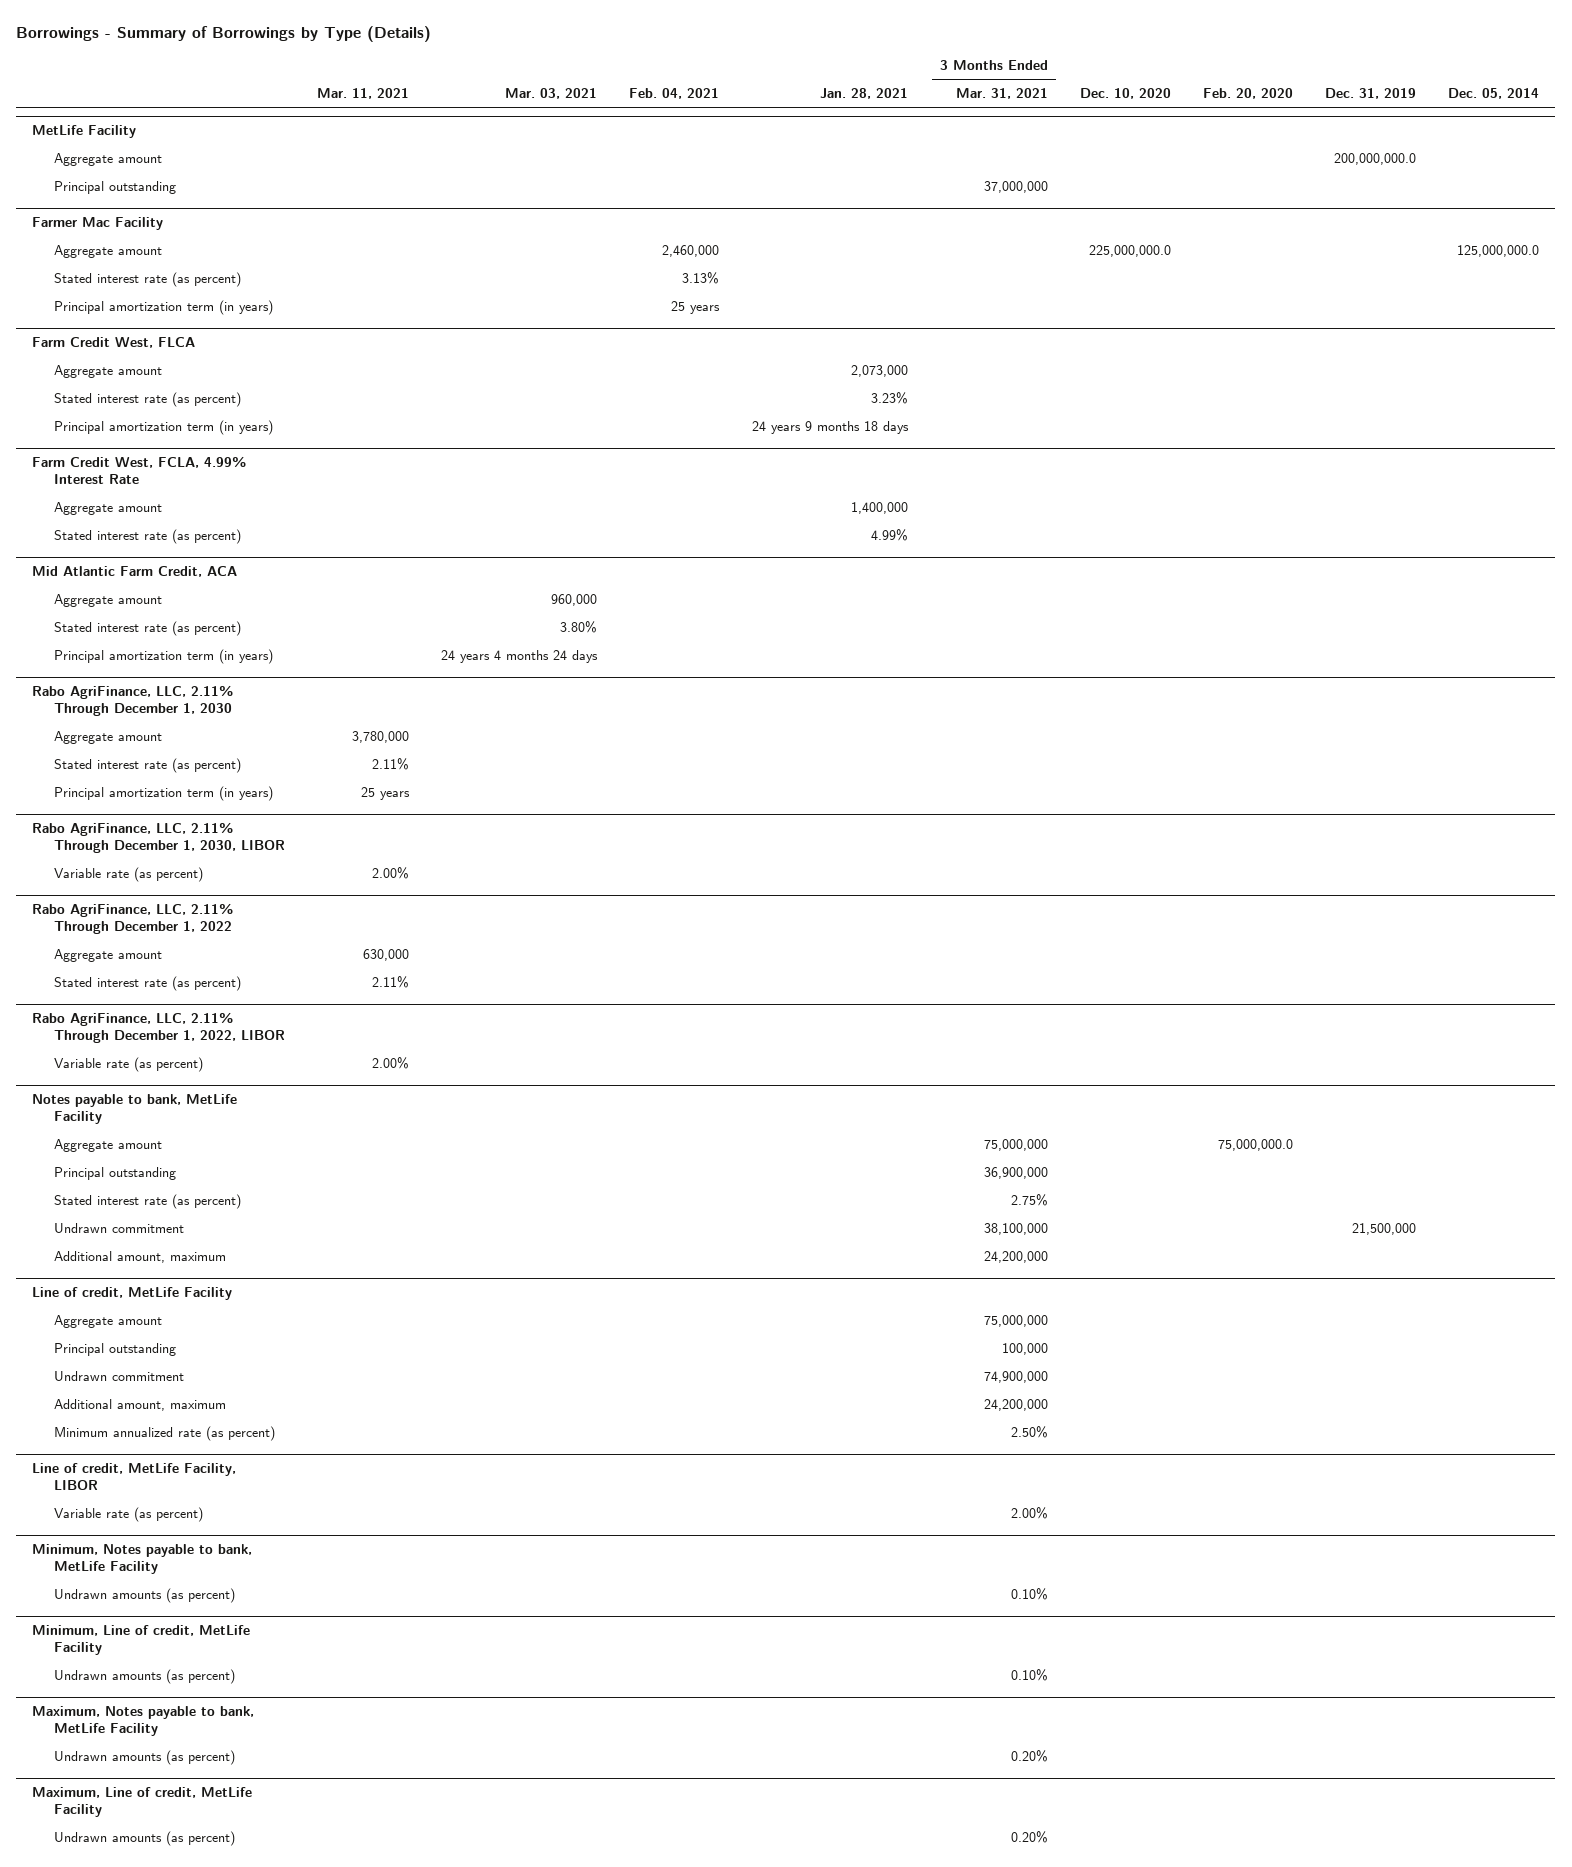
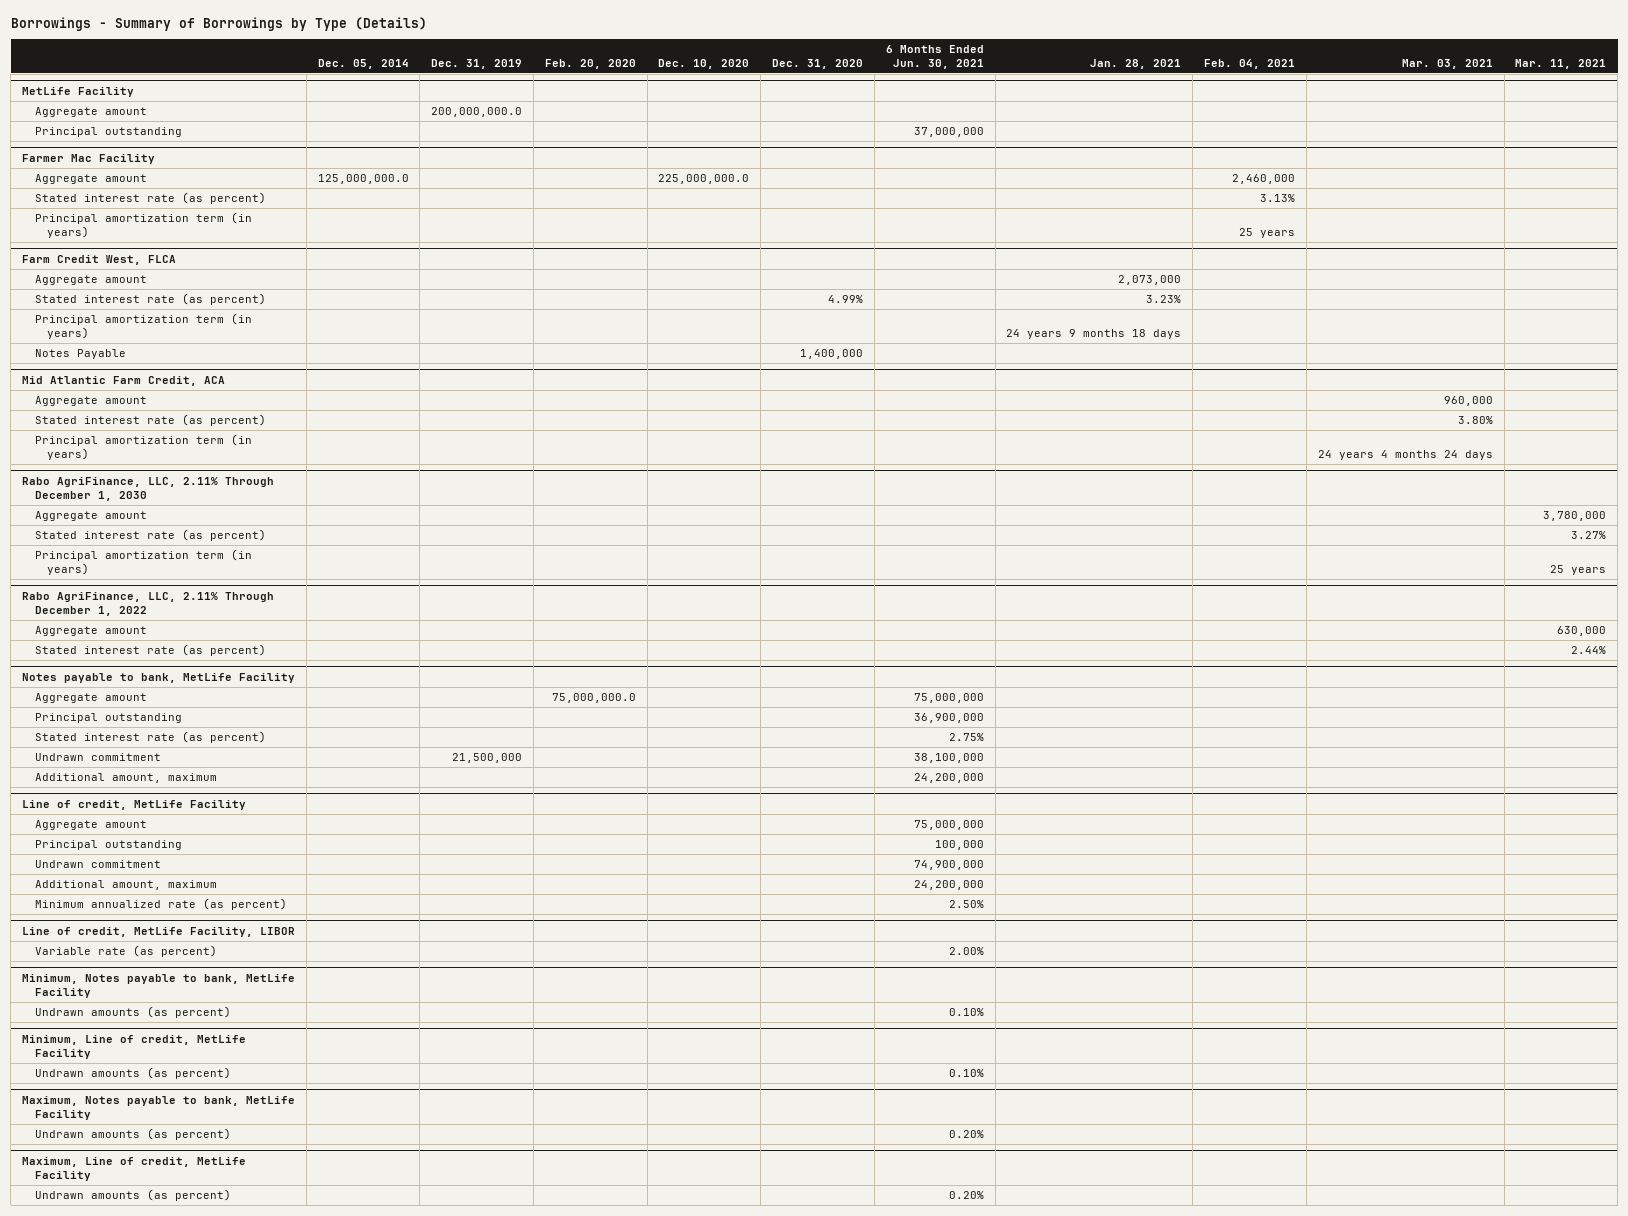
- | Mar. 11, 2021 | Mar. 03, 2021 | Feb. 04, 2021 | Jan. 28, 2021 | 3 Months Ended Mar. 31, 2021 | Dec. 10, 2020 | Feb. 20, 2020 | Dec. 31, 2019 | Dec. 05, 2014
+ | Dec. 05, 2014 | Dec. 31, 2019 | Feb. 20, 2020 | Dec. 10, 2020 | Dec. 31, 2020 | 6 Months Ended Jun. 30, 2021 | Jan. 28, 2021 | Feb. 04, 2021 | Mar. 03, 2021 | Mar. 11, 2021
- Farm Credit West, FCLA, 4.99% Interest Rate
- Aggregate amount | | | | 1,400,000 | | | | |
- Stated interest rate (as percent) | | | | 4.99% | | | | |
@ Farm Credit West, FLCA
+ Notes Payable | | | | | 1,400,000 | | | | |
@ Rabo AgriFinance, LLC, 2.11% Through December 1, 2030
- Stated interest rate (as percent) | 2.11% | | | | | | | |
+ Stated interest rate (as percent) | | | | | | | | | | 3.27%
- Rabo AgriFinance, LLC, 2.11% Through December 1, 2030, LIBOR
- Variable rate (as percent) | 2.00% | | | | | | | |
@ Rabo AgriFinance, LLC, 2.11% Through December 1, 2022
- Stated interest rate (as percent) | 2.11% | | | | | | | |
- Rabo AgriFinance, LLC, 2.11% Through December 1, 2022, LIBOR
- Variable rate (as percent) | 2.00% | | | | | | | |
@ Rabo AgriFinance, LLC, 2.11% Through December 1, 2022
+ Stated interest rate (as percent) | | | | | | | | | | 2.44%

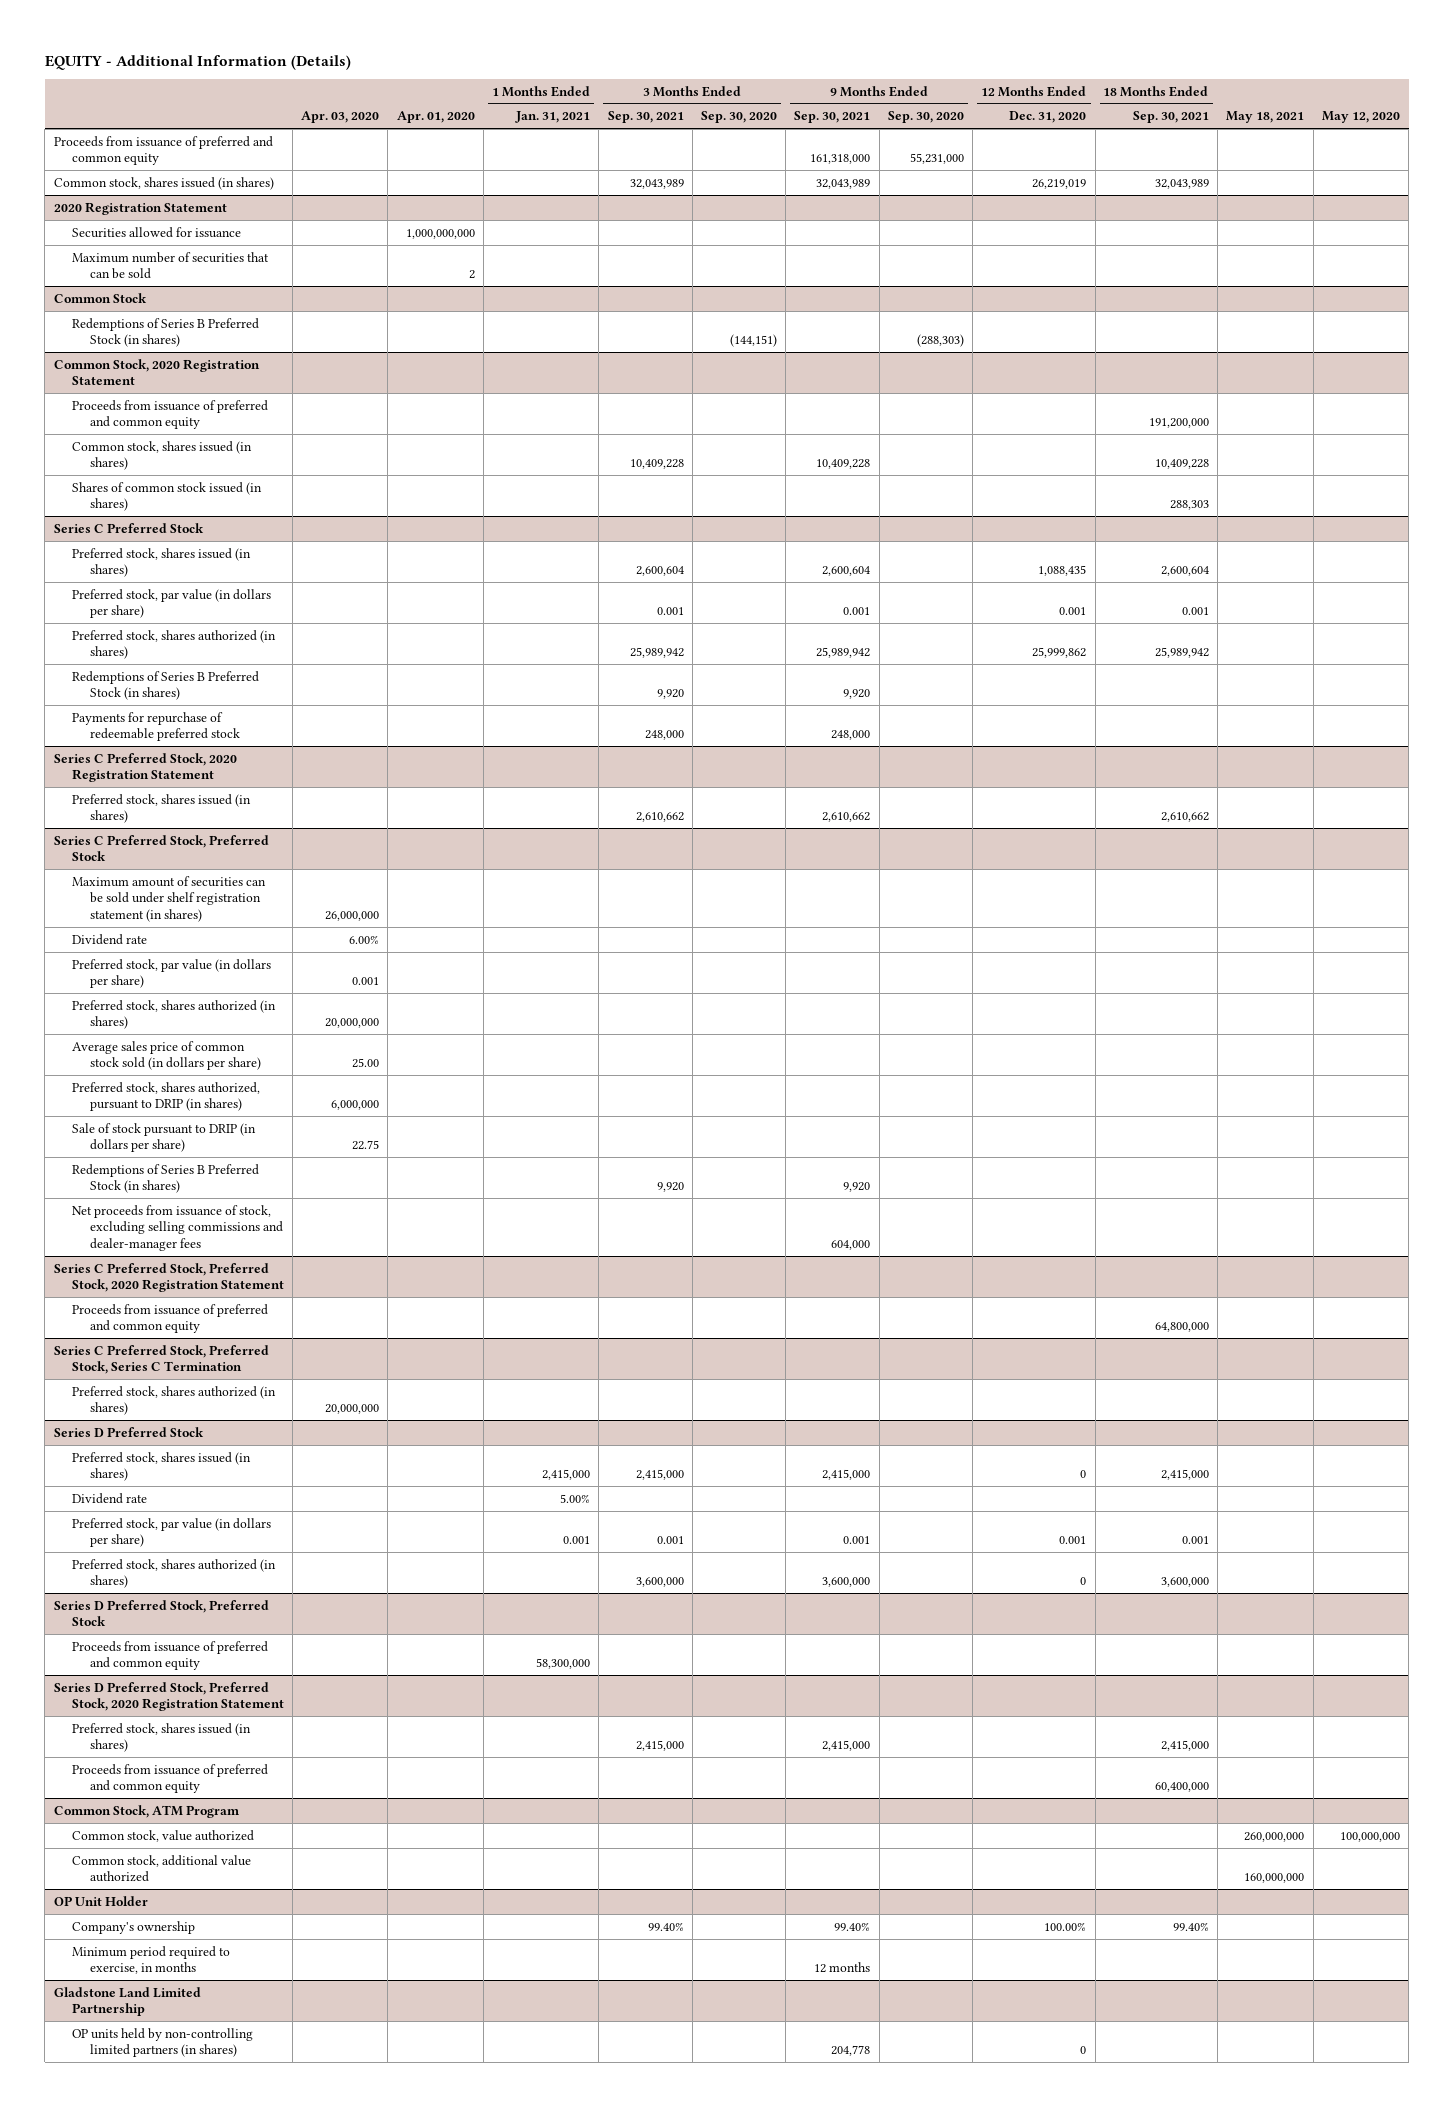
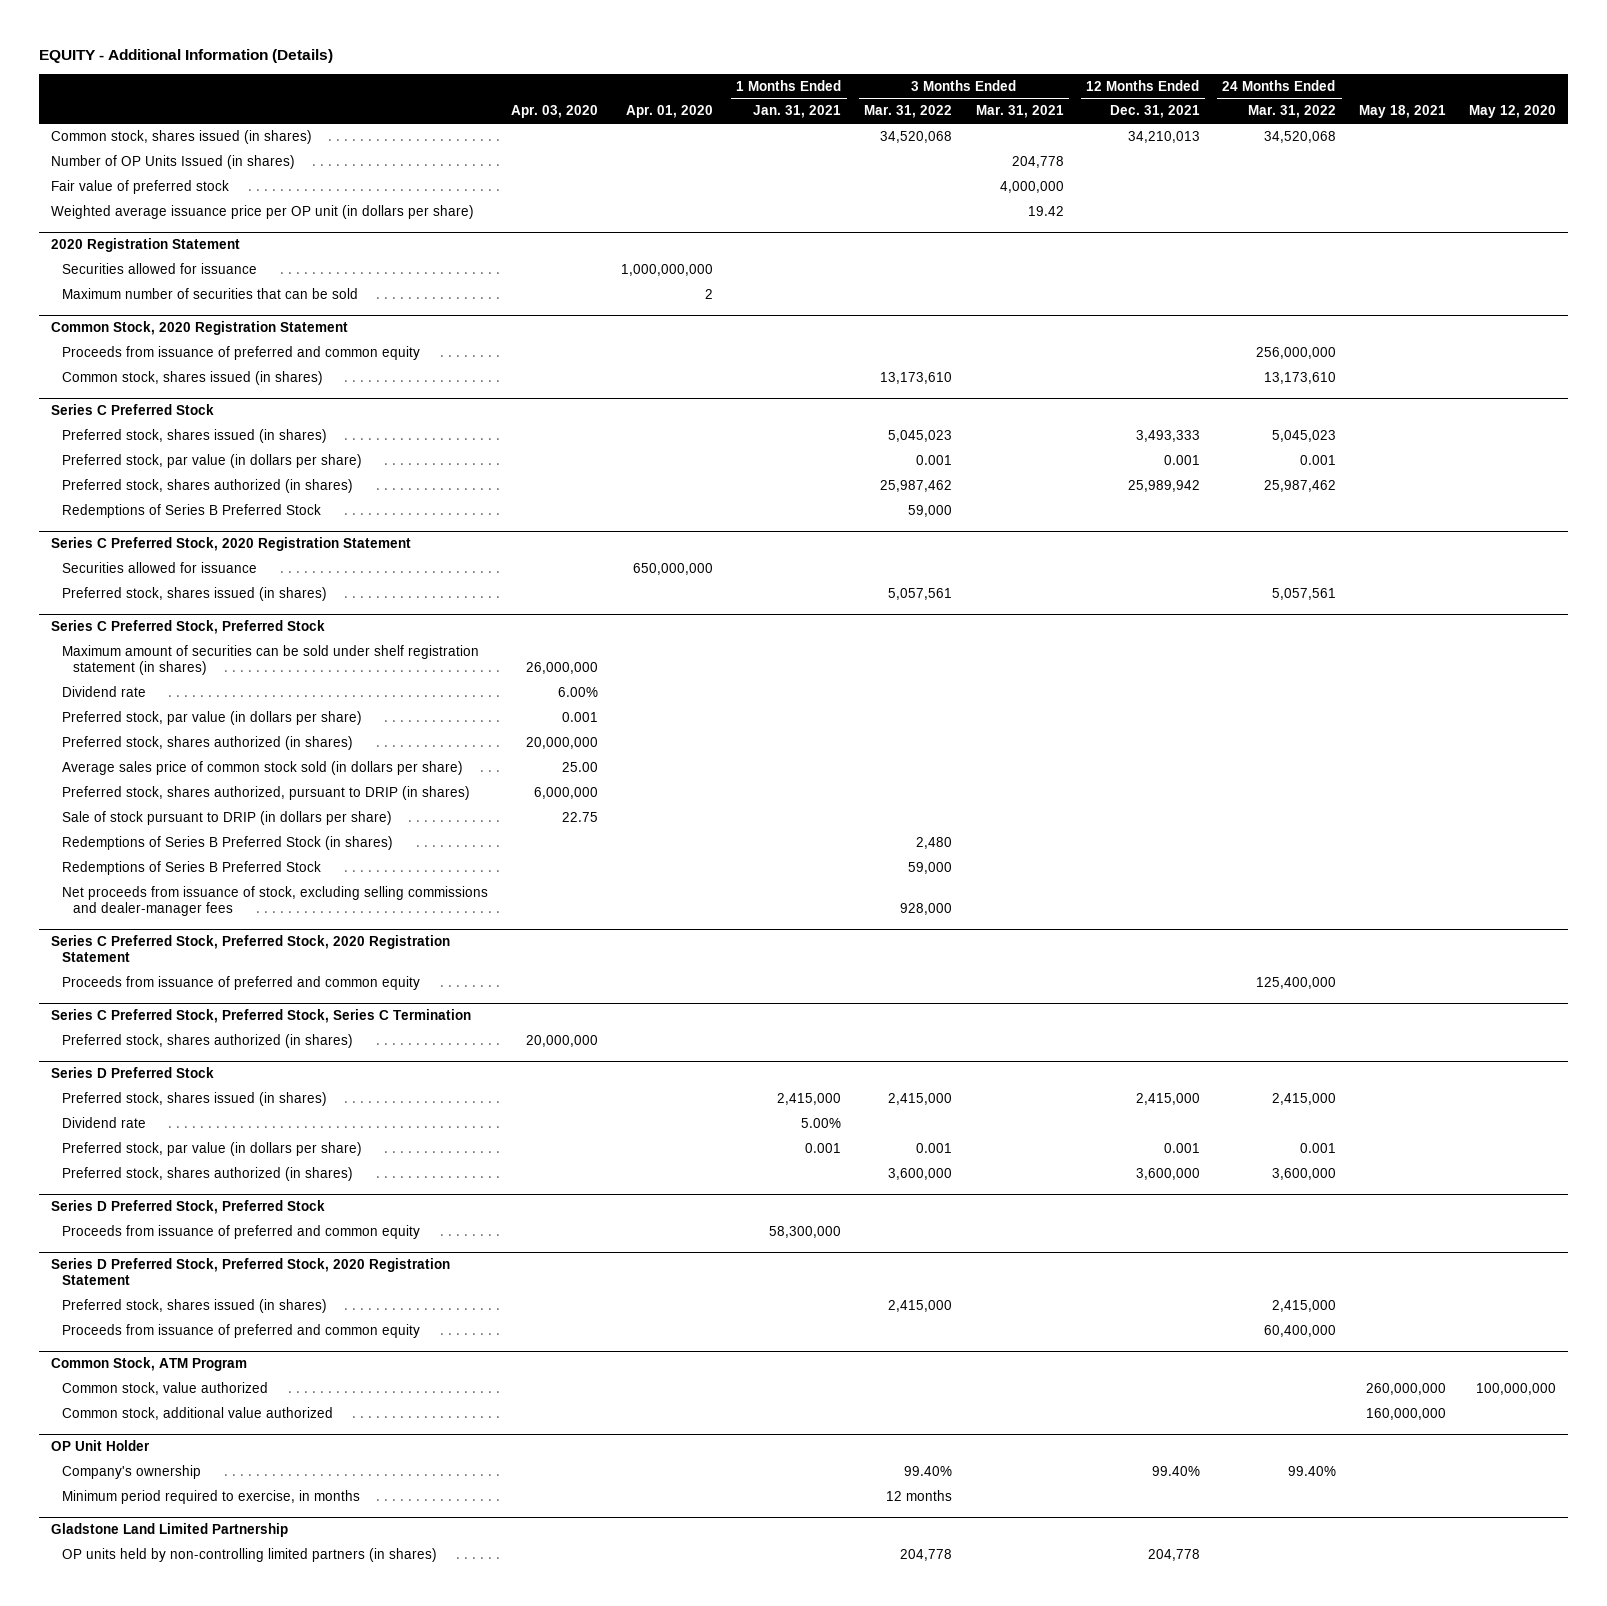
- | Apr. 03, 2020 | Apr. 01, 2020 | 1 Months Ended Jan. 31, 2021 | 3 Months Ended Sep. 30, 2021 | 3 Months Ended Sep. 30, 2020 | 9 Months Ended Sep. 30, 2021 | 9 Months Ended Sep. 30, 2020 | 12 Months Ended Dec. 31, 2020 | 18 Months Ended Sep. 30, 2021 | May 18, 2021 | May 12, 2020
+ | Apr. 03, 2020 | Apr. 01, 2020 | 1 Months Ended Jan. 31, 2021 | 3 Months Ended Mar. 31, 2022 | 3 Months Ended Mar. 31, 2021 | 12 Months Ended Dec. 31, 2021 | 24 Months Ended Mar. 31, 2022 | May 18, 2021 | May 12, 2020
- Proceeds from issuance of preferred and common equity | | | | | | 161,318,000 | 55,231,000 | | | |
+ Number of OP Units Issued (in shares) | | | | | 204,778 | | | |
+ Fair value of preferred stock | | | | | 4,000,000 | | | |
+ Weighted average issuance price per OP unit (in dollars per share) | | | | | 19.42 | | | |
- Common Stock
- Redemptions of Series B Preferred Stock (in shares) | | | | | (144,151) | | (288,303) | | | |
@ Common Stock, 2020 Registration Statement
- Shares of common stock issued (in shares) | | | | | | | | | 288,303 | |
@ Series C Preferred Stock
- Redemptions of Series B Preferred Stock (in shares) | | | | 9,920 | | 9,920 | | | | |
- Payments for repurchase of redeemable preferred stock | | | | 248,000 | | 248,000 | | | | |
+ Redemptions of Series B Preferred Stock | | | | 59,000 | | | | |
@ Series C Preferred Stock, 2020 Registration Statement
+ Securities allowed for issuance | | 650,000,000 | | | | | | |
@ Series C Preferred Stock, Preferred Stock
+ Redemptions of Series B Preferred Stock | | | | 59,000 | | | | |

